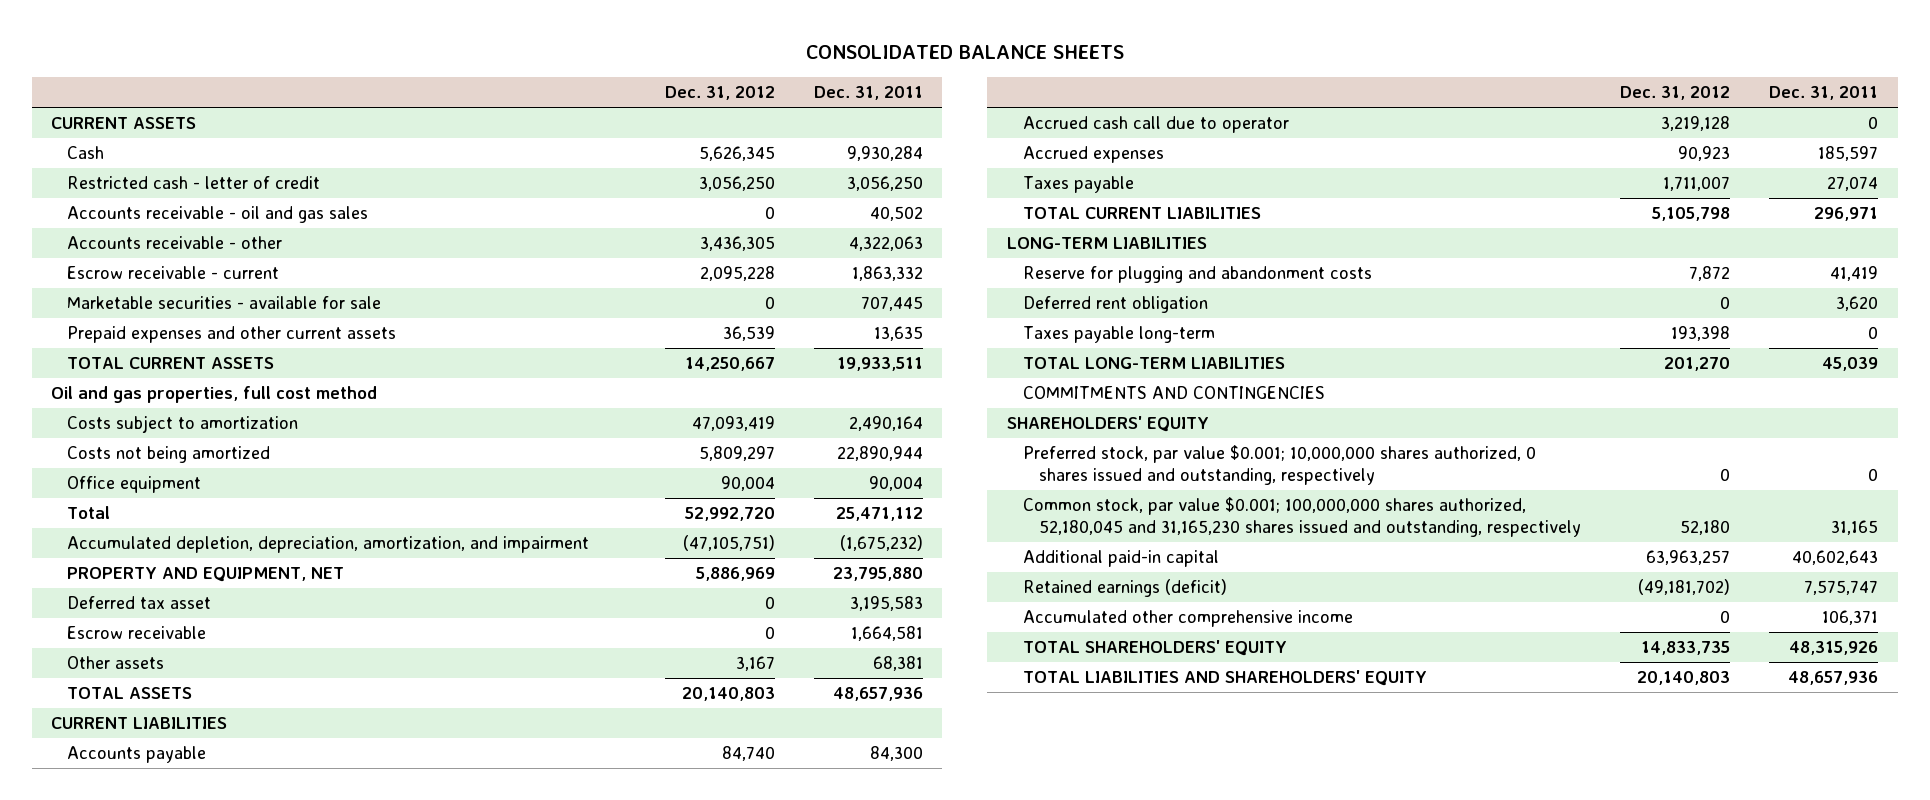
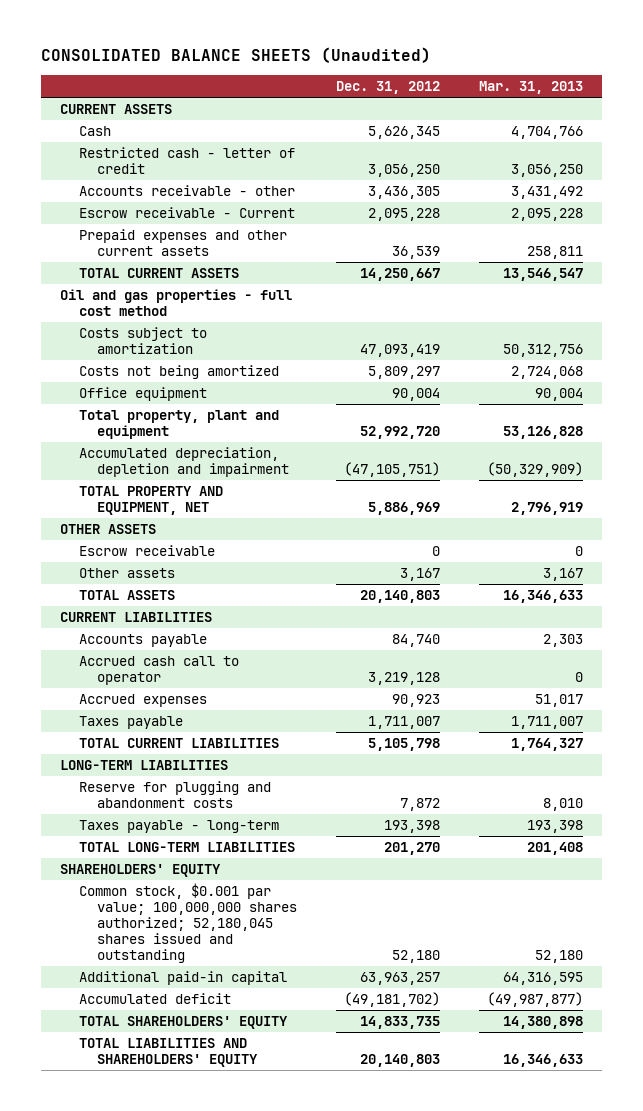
- CONSOLIDATED BALANCE SHEETS
+ CONSOLIDATED BALANCE SHEETS (Unaudited)
- | Dec. 31, 2012 | Dec. 31, 2011
+ | Dec. 31, 2012 | Mar. 31, 2013
- Accounts receivable - oil and gas sales | 0 | 40,502
- Escrow receivable - current | 2,095,228 | 1,863,332
- Marketable securities - available for sale | 0 | 707,445
+ Escrow receivable - Current | 2,095,228 | 2,095,228
- Oil and gas properties, full cost method
+ Oil and gas properties - full cost method
- Total | 52,992,720 | 25,471,112
- Accumulated depletion, depreciation, amortization, and impairment | (47,105,751) | (1,675,232)
- PROPERTY AND EQUIPMENT, NET | 5,886,969 | 23,795,880
- Deferred tax asset | 0 | 3,195,583
+ Total property, plant and equipment | 52,992,720 | 53,126,828
+ Accumulated depreciation, depletion and impairment | (47,105,751) | (50,329,909)
+ TOTAL PROPERTY AND EQUIPMENT, NET | 5,886,969 | 2,796,919
+ OTHER ASSETS
- Accrued cash call due to operator | 3,219,128 | 0
+ Accrued cash call to operator | 3,219,128 | 0
- Deferred rent obligation | 0 | 3,620
- Taxes payable long-term | 193,398 | 0
+ Taxes payable - long-term | 193,398 | 193,398
- COMMITMENTS AND CONTINGENCIES
- Preferred stock, par value $0.001; 10,000,000 shares authorized, 0 shares issued and outstanding, respectively | 0 | 0
- Common stock, par value $0.001; 100,000,000 shares authorized, 52,180,045 and 31,165,230 shares issued and outstanding, respectively | 52,180 | 31,165
+ Common stock, $0.001 par value; 100,000,000 shares authorized; 52,180,045 shares issued and outstanding | 52,180 | 52,180
- Retained earnings (deficit) | (49,181,702) | 7,575,747
- Accumulated other comprehensive income | 0 | 106,371
+ Accumulated deficit | (49,181,702) | (49,987,877)

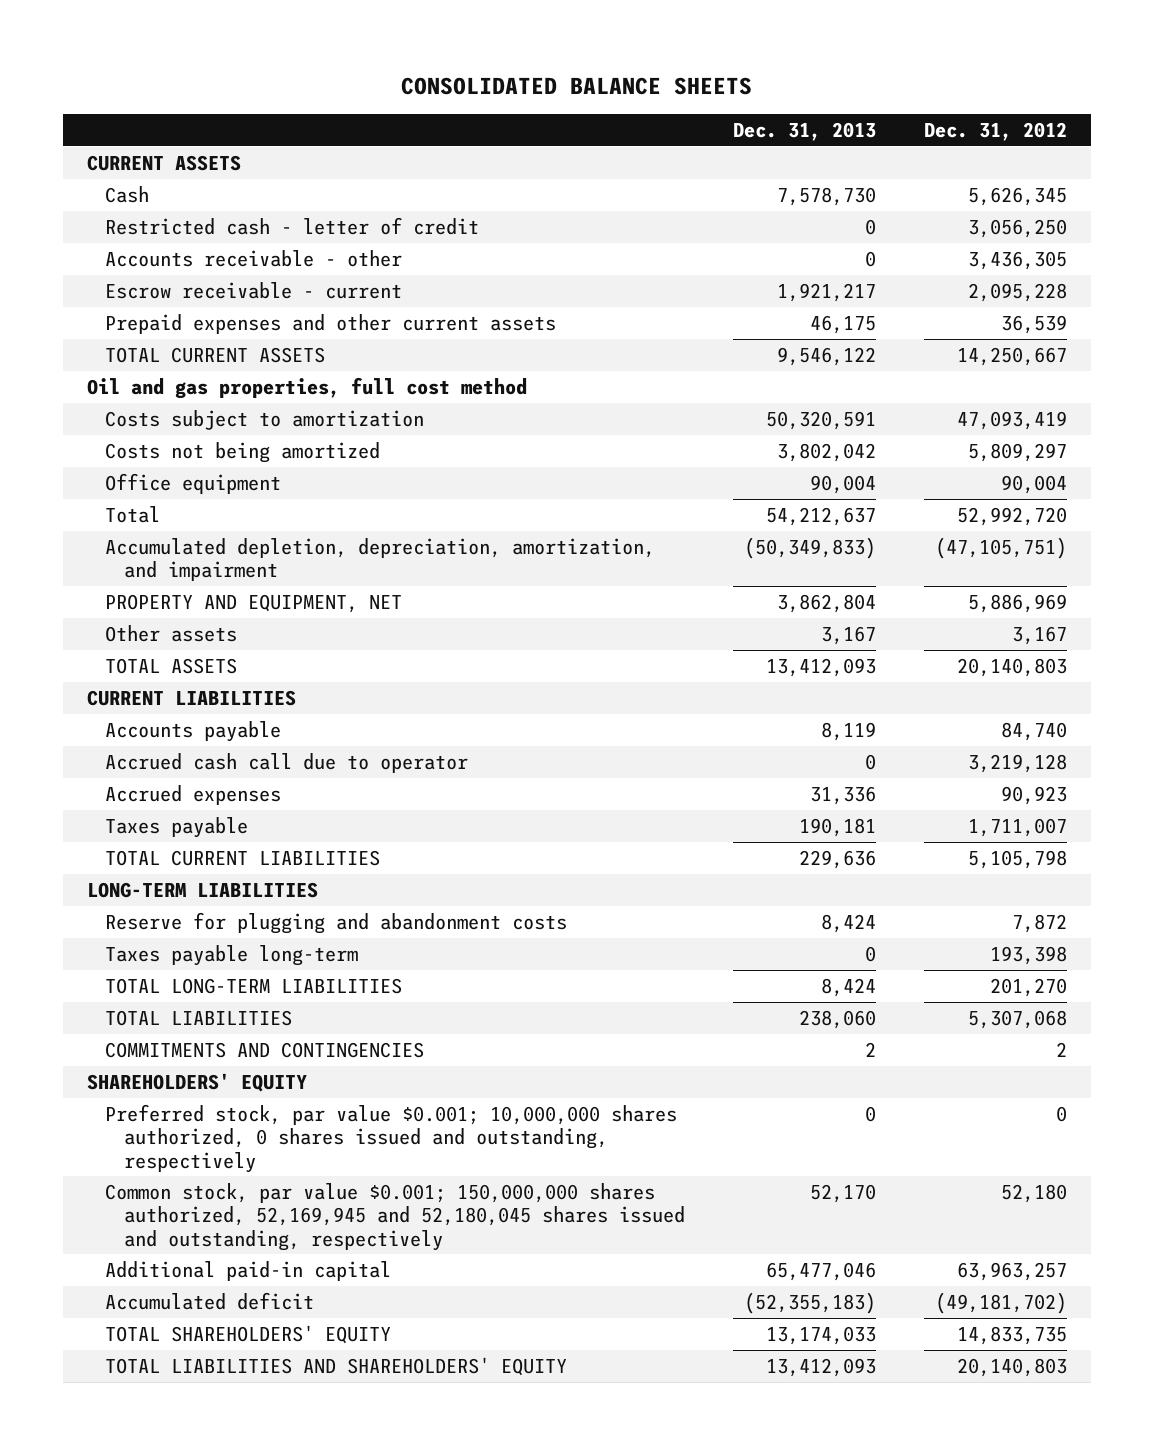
- CONSOLIDATED BALANCE SHEETS (Unaudited)
+ CONSOLIDATED BALANCE SHEETS
- | Dec. 31, 2012 | Mar. 31, 2013
+ | Dec. 31, 2013 | Dec. 31, 2012
- Escrow receivable - Current | 2,095,228 | 2,095,228
+ Escrow receivable - current | 1,921,217 | 2,095,228
- Oil and gas properties - full cost method
+ Oil and gas properties, full cost method
- Total property, plant and equipment | 52,992,720 | 53,126,828
- Accumulated depreciation, depletion and impairment | (47,105,751) | (50,329,909)
- TOTAL PROPERTY AND EQUIPMENT, NET | 5,886,969 | 2,796,919
- OTHER ASSETS
- Escrow receivable | 0 | 0
+ Total | 54,212,637 | 52,992,720
+ Accumulated depletion, depreciation, amortization, and impairment | (50,349,833) | (47,105,751)
+ PROPERTY AND EQUIPMENT, NET | 3,862,804 | 5,886,969
- Accrued cash call to operator | 3,219,128 | 0
+ Accrued cash call due to operator | 0 | 3,219,128
- Taxes payable - long-term | 193,398 | 193,398
+ Taxes payable long-term | 0 | 193,398
+ TOTAL LIABILITIES | 238,060 | 5,307,068
+ COMMITMENTS AND CONTINGENCIES | 2 | 2
- Common stock, $0.001 par value; 100,000,000 shares authorized; 52,180,045 shares issued and outstanding | 52,180 | 52,180
+ Preferred stock, par value $0.001; 10,000,000 shares authorized, 0 shares issued and outstanding, respectively | 0 | 0
+ Common stock, par value $0.001; 150,000,000 shares authorized, 52,169,945 and 52,180,045 shares issued and outstanding, respectively | 52,170 | 52,180

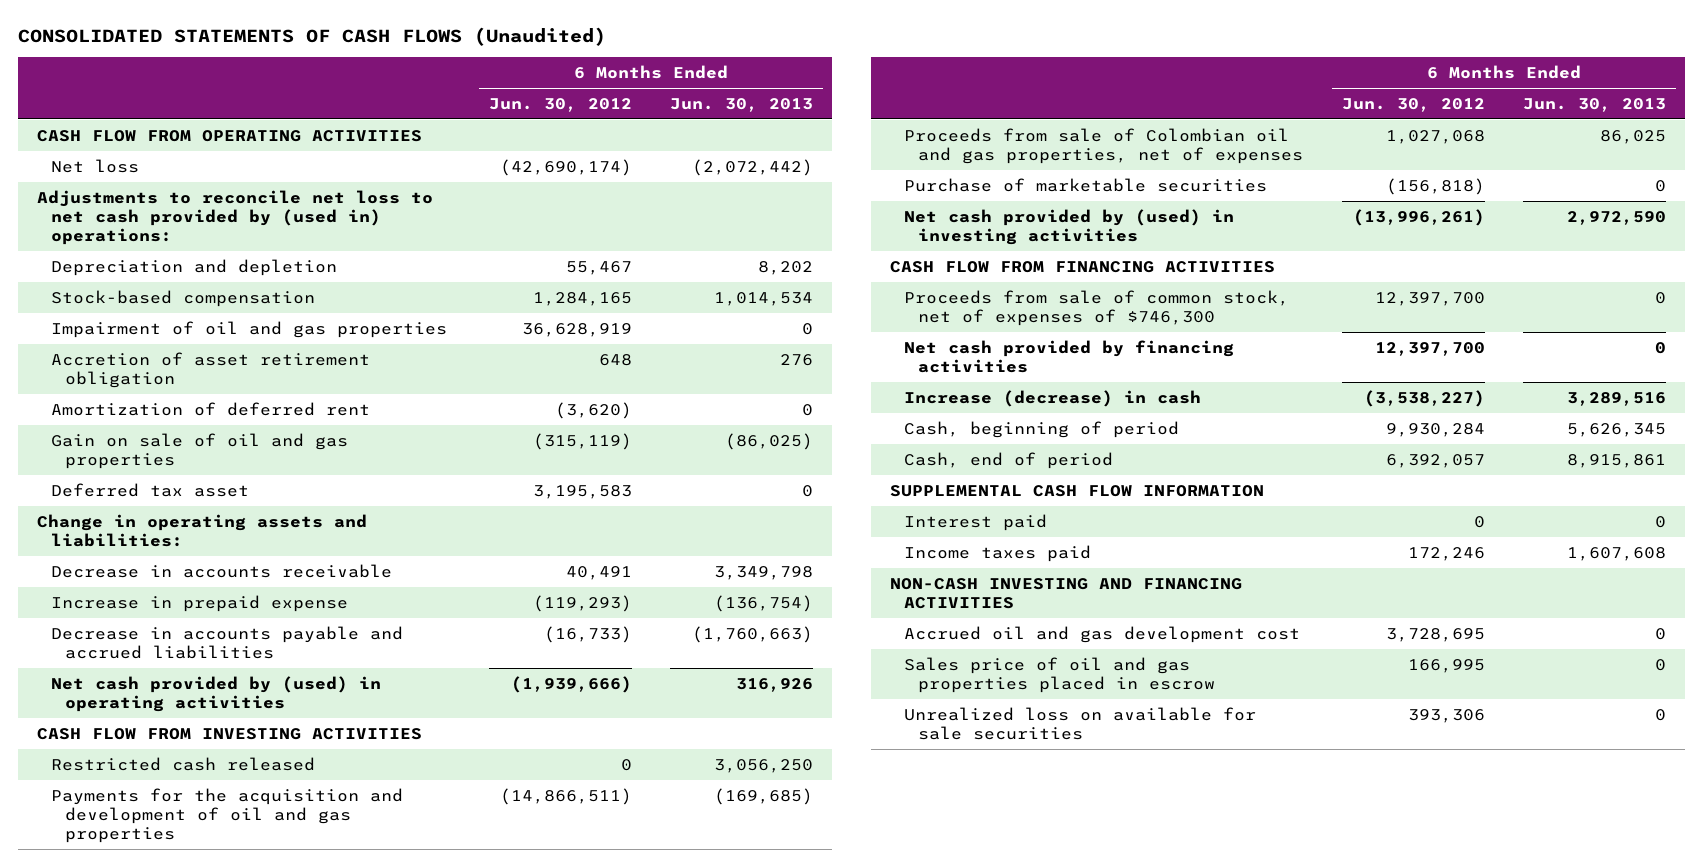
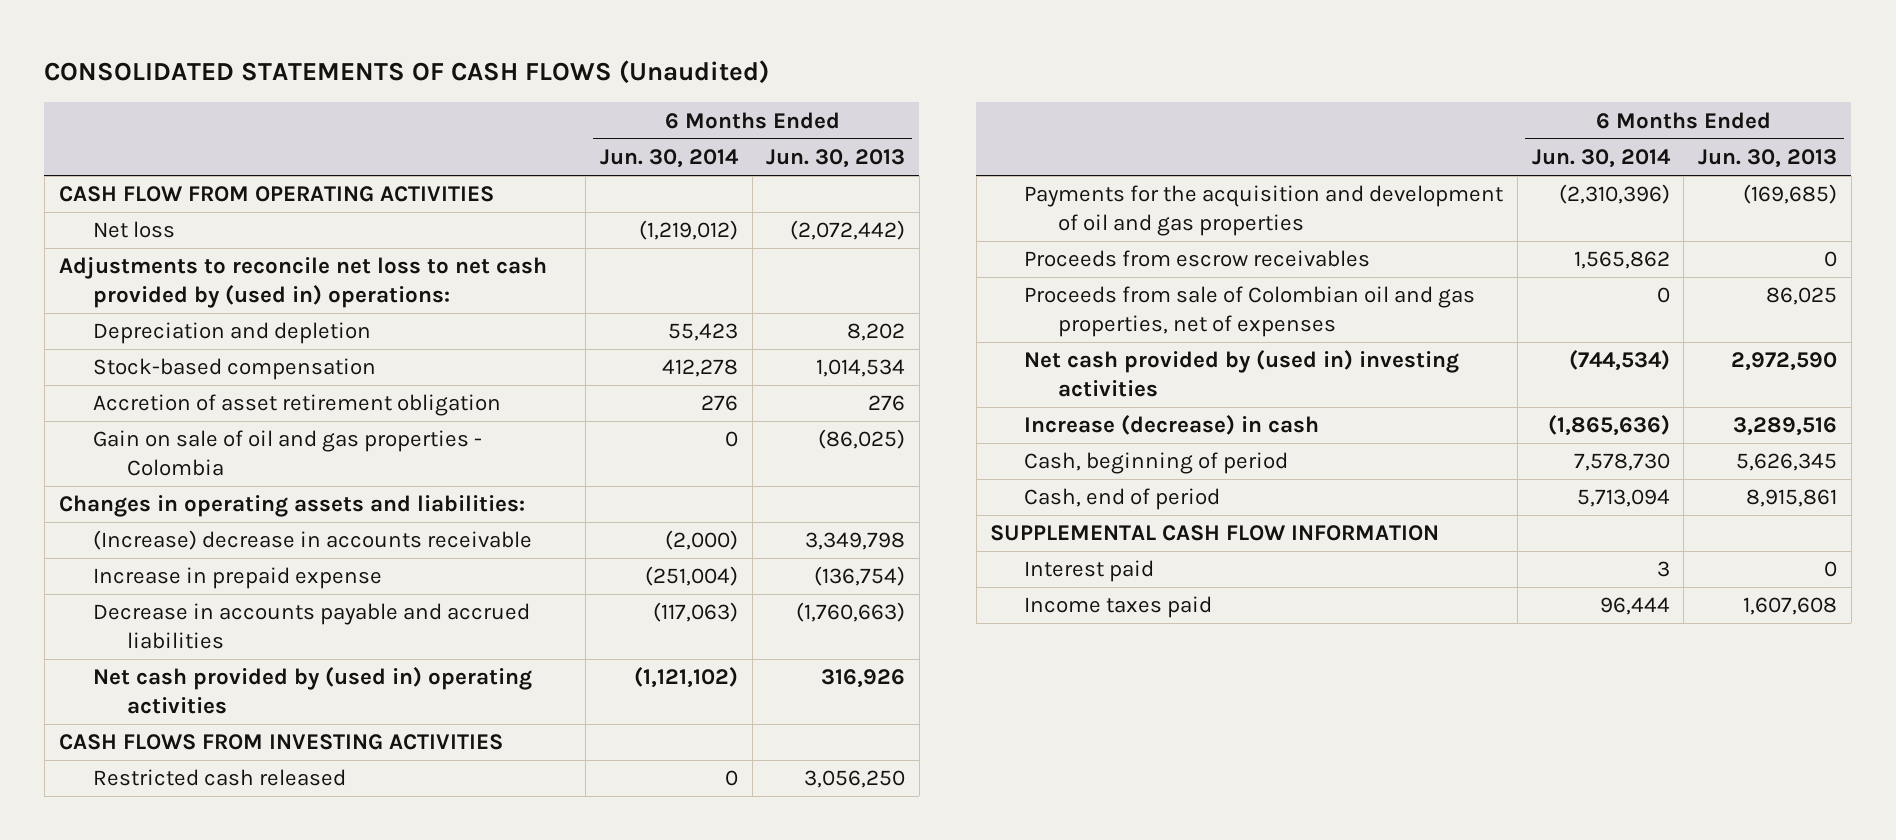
- | 6 Months Ended Jun. 30, 2012 | 6 Months Ended Jun. 30, 2013
+ | 6 Months Ended Jun. 30, 2014 | 6 Months Ended Jun. 30, 2013
- Impairment of oil and gas properties | 36,628,919 | 0
- Amortization of deferred rent | (3,620) | 0
- Gain on sale of oil and gas properties | (315,119) | (86,025)
- Deferred tax asset | 3,195,583 | 0
- Change in operating assets and liabilities:
- Decrease in accounts receivable | 40,491 | 3,349,798
+ Gain on sale of oil and gas properties - Colombia | 0 | (86,025)
+ Changes in operating assets and liabilities:
+ (Increase) decrease in accounts receivable | (2,000) | 3,349,798
- Net cash provided by (used) in operating activities | (1,939,666) | 316,926
- CASH FLOW FROM INVESTING ACTIVITIES
+ Net cash provided by (used in) operating activities | (1,121,102) | 316,926
+ CASH FLOWS FROM INVESTING ACTIVITIES
+ Proceeds from escrow receivables | 1,565,862 | 0
- Purchase of marketable securities | (156,818) | 0
- Net cash provided by (used) in investing activities | (13,996,261) | 2,972,590
- CASH FLOW FROM FINANCING ACTIVITIES
- Proceeds from sale of common stock, net of expenses of $746,300 | 12,397,700 | 0
- Net cash provided by financing activities | 12,397,700 | 0
+ Net cash provided by (used in) investing activities | (744,534) | 2,972,590
- NON-CASH INVESTING AND FINANCING ACTIVITIES
- Accrued oil and gas development cost | 3,728,695 | 0
- Sales price of oil and gas properties placed in escrow | 166,995 | 0
- Unrealized loss on available for sale securities | 393,306 | 0

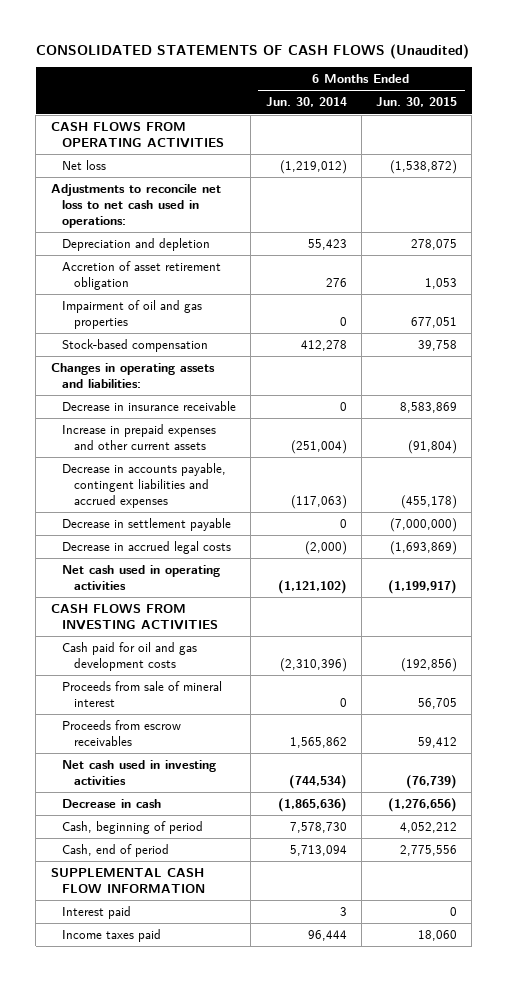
- | 6 Months Ended Jun. 30, 2014 | 6 Months Ended Jun. 30, 2013
+ | 6 Months Ended Jun. 30, 2014 | 6 Months Ended Jun. 30, 2015
- CASH FLOW FROM OPERATING ACTIVITIES
+ CASH FLOWS FROM OPERATING ACTIVITIES
- Adjustments to reconcile net loss to net cash provided by (used in) operations:
+ Adjustments to reconcile net loss to net cash used in operations:
- Gain on sale of oil and gas properties - Colombia | 0 | (86,025)
+ Impairment of oil and gas properties | 0 | 677,051
moved down: Stock-based compensation | 412,278 | 39,758
- (Increase) decrease in accounts receivable | (2,000) | 3,349,798
- Increase in prepaid expense | (251,004) | (136,754)
- Decrease in accounts payable and accrued liabilities | (117,063) | (1,760,663)
- Net cash provided by (used in) operating activities | (1,121,102) | 316,926
+ Decrease in insurance receivable | 0 | 8,583,869
+ Increase in prepaid expenses and other current assets | (251,004) | (91,804)
+ Decrease in accounts payable, contingent liabilities and accrued expenses | (117,063) | (455,178)
+ Decrease in settlement payable | 0 | (7,000,000)
+ Decrease in accrued legal costs | (2,000) | (1,693,869)
+ Net cash used in operating activities | (1,121,102) | (1,199,917)
- Restricted cash released | 0 | 3,056,250
- Payments for the acquisition and development of oil and gas properties | (2,310,396) | (169,685)
+ Cash paid for oil and gas development costs | (2,310,396) | (192,856)
+ Proceeds from sale of mineral interest | 0 | 56,705
- Proceeds from sale of Colombian oil and gas properties, net of expenses | 0 | 86,025
- Net cash provided by (used in) investing activities | (744,534) | 2,972,590
- Increase (decrease) in cash | (1,865,636) | 3,289,516
+ Net cash used in investing activities | (744,534) | (76,739)
+ Decrease in cash | (1,865,636) | (1,276,656)

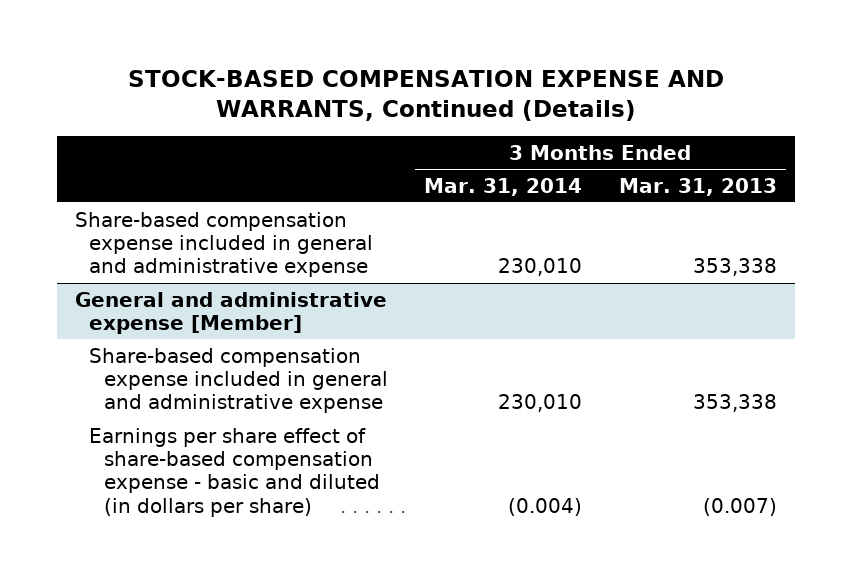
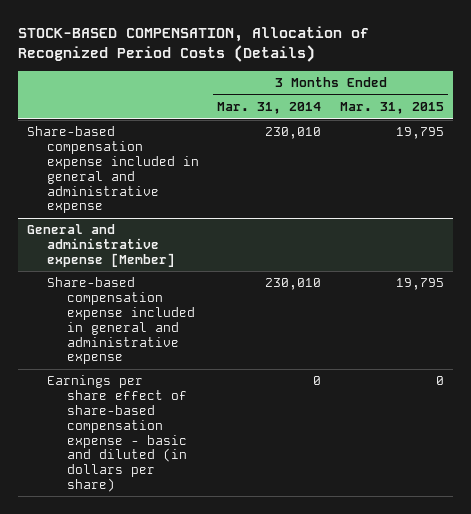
- STOCK-BASED COMPENSATION EXPENSE AND WARRANTS, Continued (Details)
+ STOCK-BASED COMPENSATION, Allocation of Recognized Period Costs (Details)
- | 3 Months Ended Mar. 31, 2014 | 3 Months Ended Mar. 31, 2013
+ | 3 Months Ended Mar. 31, 2014 | 3 Months Ended Mar. 31, 2015
@ General and administrative expense [Member]
- Earnings per share effect of share-based compensation expense - basic and diluted (in dollars per share) | (0.004) | (0.007)
+ Earnings per share effect of share-based compensation expense - basic and diluted (in dollars per share) | 0 | 0

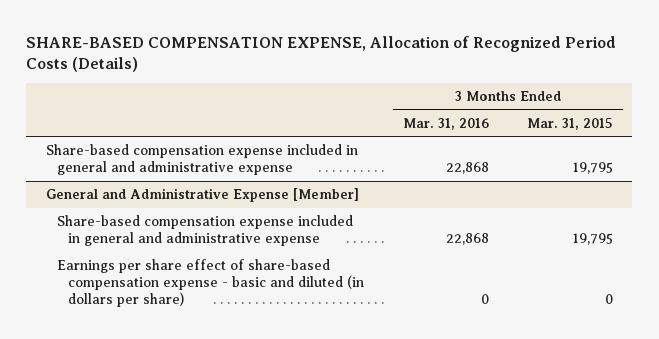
- STOCK-BASED COMPENSATION, Allocation of Recognized Period Costs (Details)
+ SHARE-BASED COMPENSATION EXPENSE, Allocation of Recognized Period Costs (Details)
- | 3 Months Ended Mar. 31, 2014 | 3 Months Ended Mar. 31, 2015
+ | 3 Months Ended Mar. 31, 2016 | 3 Months Ended Mar. 31, 2015
- General and administrative expense [Member]
+ General and Administrative Expense [Member]

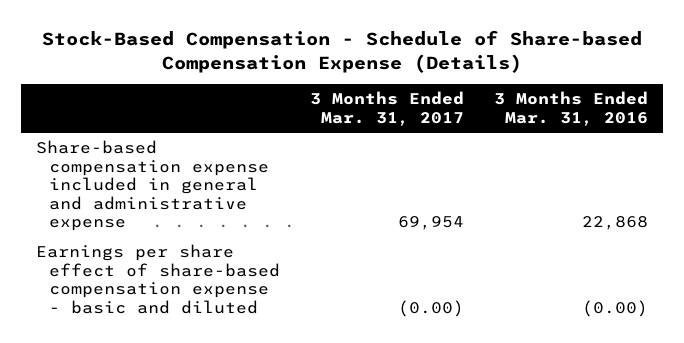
- SHARE-BASED COMPENSATION EXPENSE, Allocation of Recognized Period Costs (Details)
+ Stock-Based Compensation - Schedule of Share-based Compensation Expense (Details)
- | 3 Months Ended Mar. 31, 2016 | 3 Months Ended Mar. 31, 2015
+ | 3 Months Ended Mar. 31, 2017 | 3 Months Ended Mar. 31, 2016
- General and Administrative Expense [Member]
- Share-based compensation expense included in general and administrative expense | 22,868 | 19,795
- Earnings per share effect of share-based compensation expense - basic and diluted (in dollars per share) | 0 | 0
+ Earnings per share effect of share-based compensation expense - basic and diluted | (0.00) | (0.00)

